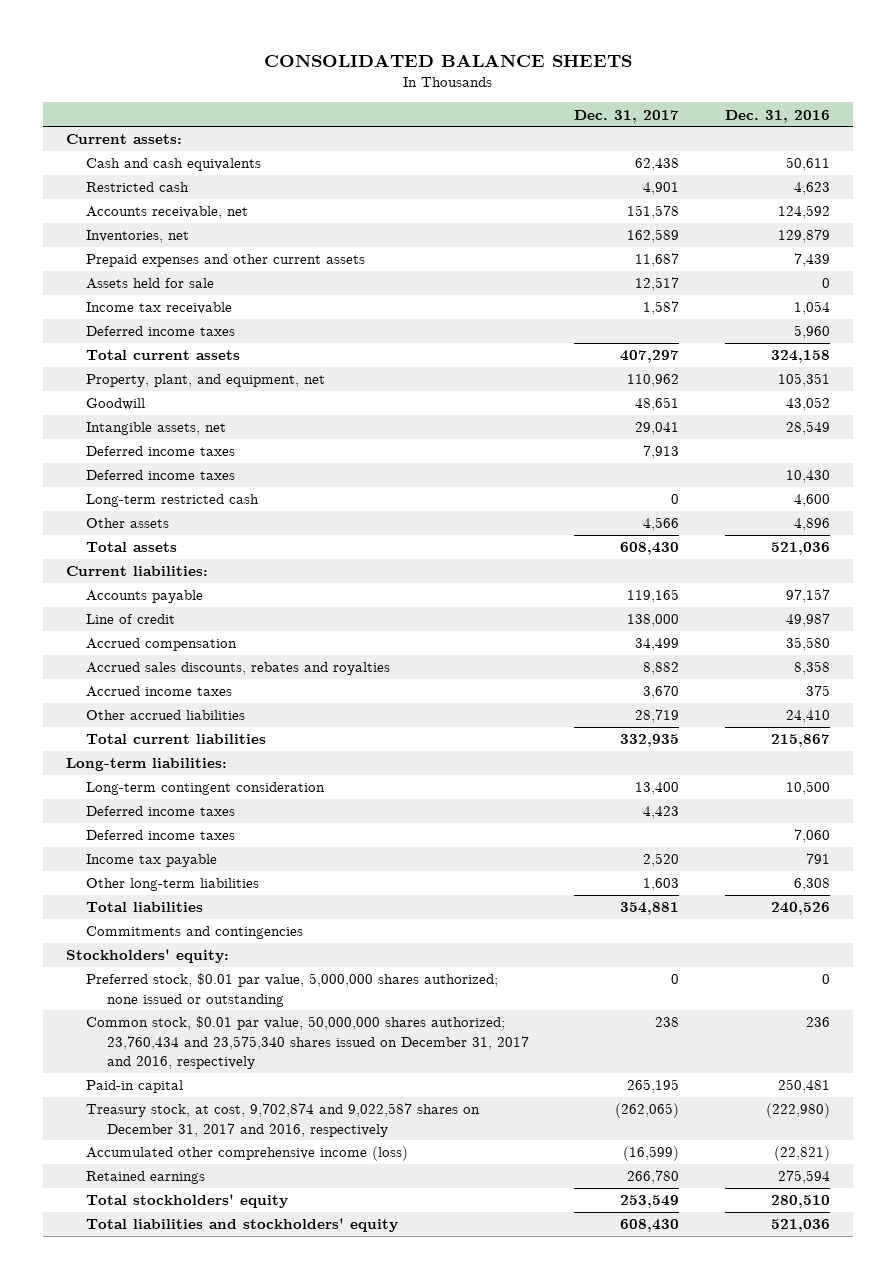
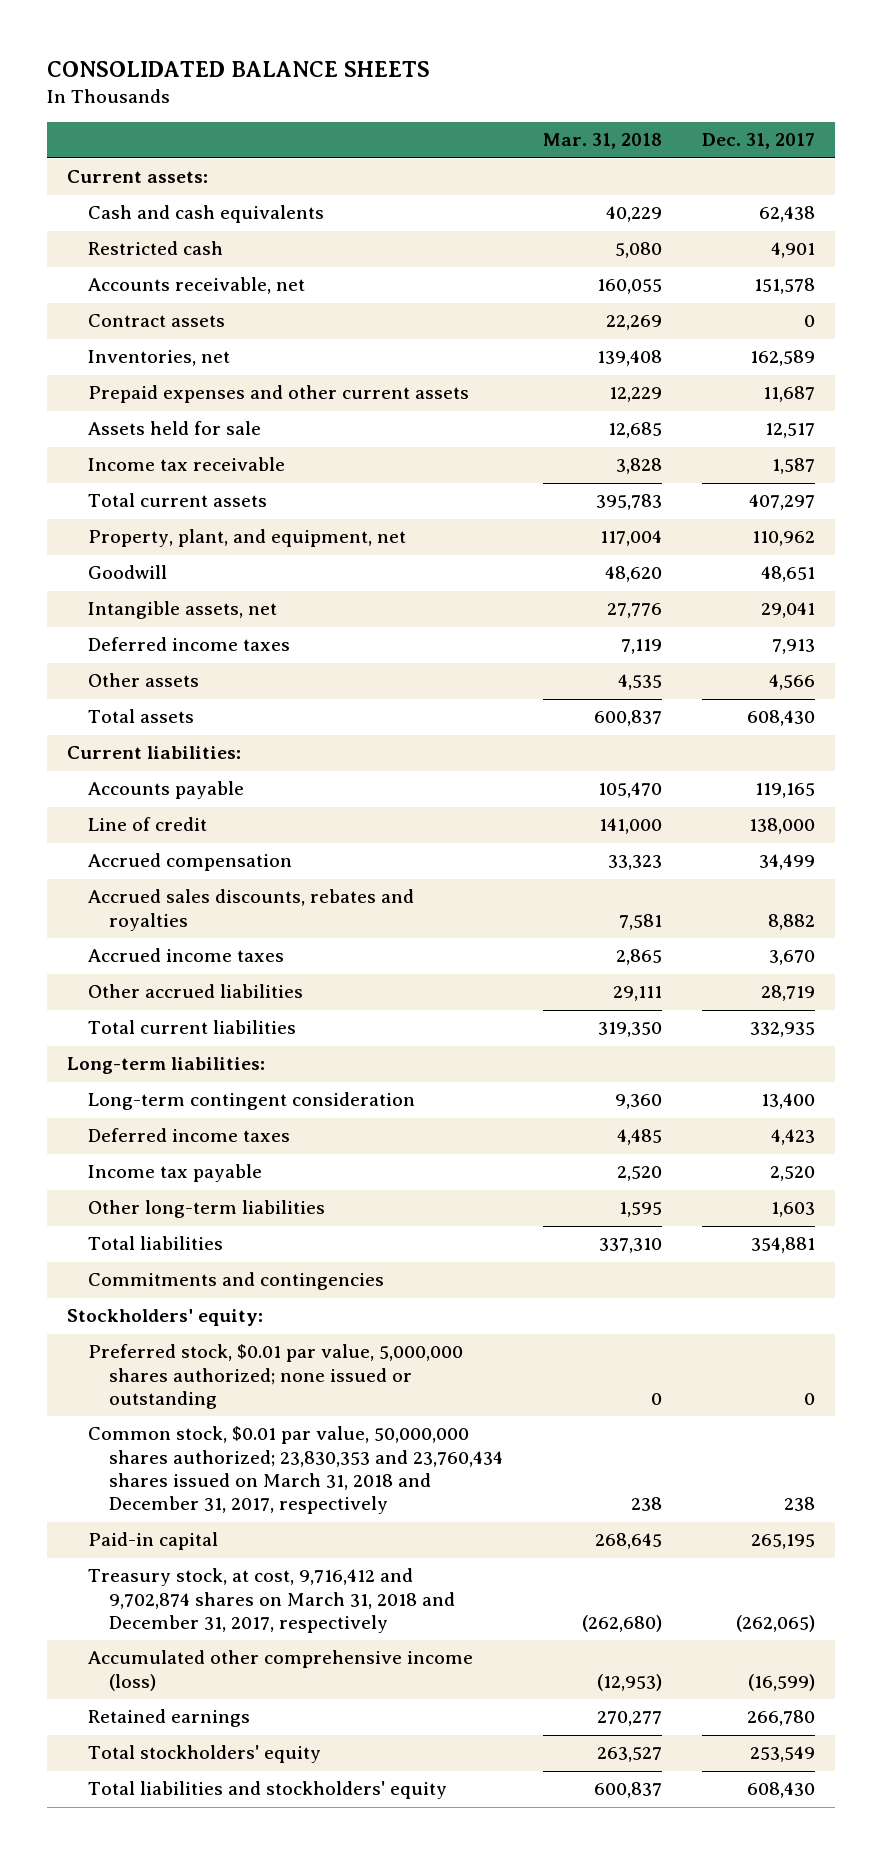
- | Dec. 31, 2017 | Dec. 31, 2016
+ | Mar. 31, 2018 | Dec. 31, 2017
+ Contract assets | 22,269 | 0
- Deferred income taxes | | 5,960
- Deferred income taxes | | 10,430
- Long-term restricted cash | 0 | 4,600
- Deferred income taxes | | 7,060
- Common stock, $0.01 par value, 50,000,000 shares authorized; 23,760,434 and 23,575,340 shares issued on December 31, 2017 and 2016, respectively | 238 | 236
+ Common stock, $0.01 par value, 50,000,000 shares authorized; 23,830,353 and 23,760,434 shares issued on March 31, 2018 and December 31, 2017, respectively | 238 | 238
- Treasury stock, at cost, 9,702,874 and 9,022,587 shares on December 31, 2017 and 2016, respectively | (262,065) | (222,980)
+ Treasury stock, at cost, 9,716,412 and 9,702,874 shares on March 31, 2018 and December 31, 2017, respectively | (262,680) | (262,065)

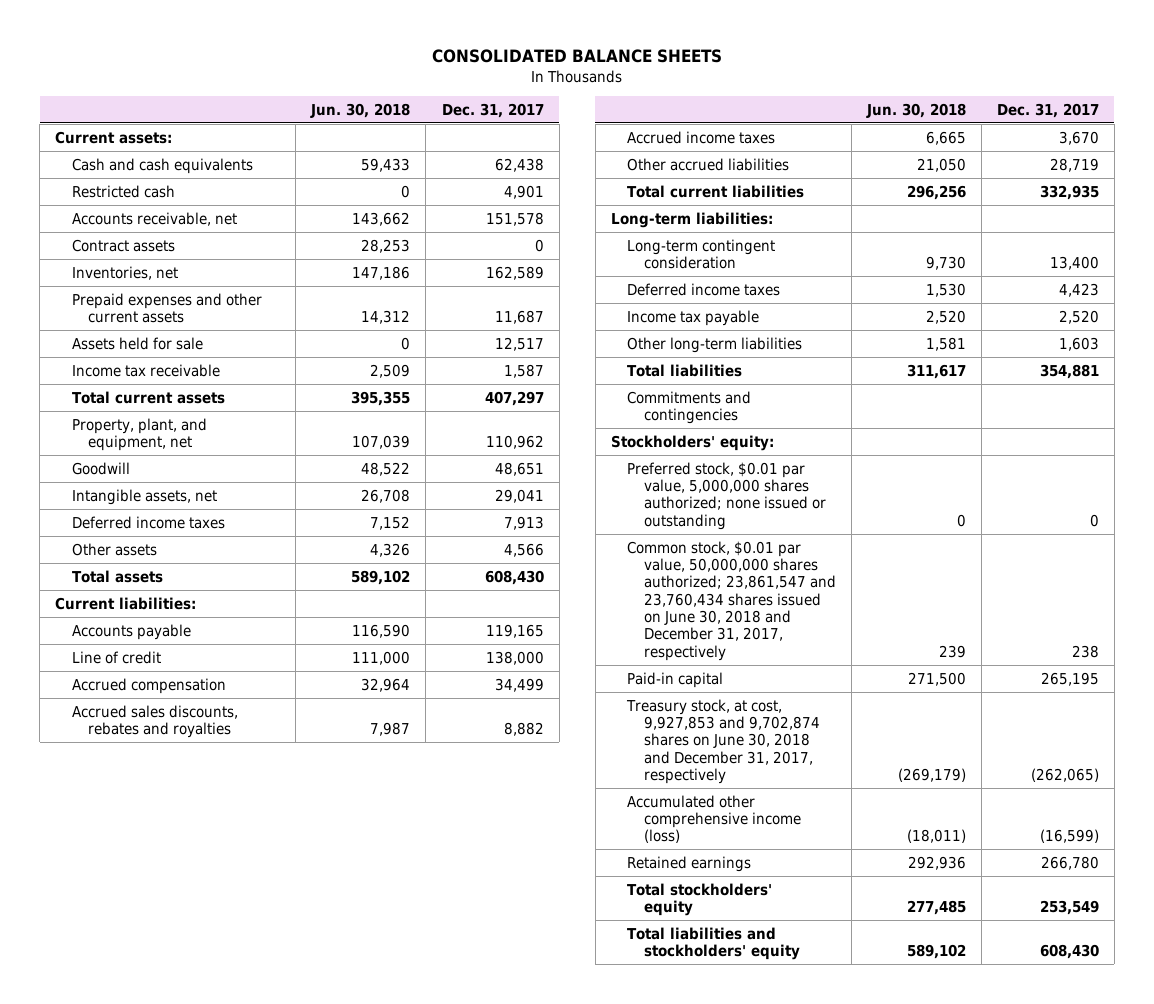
- | Mar. 31, 2018 | Dec. 31, 2017
+ | Jun. 30, 2018 | Dec. 31, 2017
- Common stock, $0.01 par value, 50,000,000 shares authorized; 23,830,353 and 23,760,434 shares issued on March 31, 2018 and December 31, 2017, respectively | 238 | 238
+ Common stock, $0.01 par value, 50,000,000 shares authorized; 23,861,547 and 23,760,434 shares issued on June 30, 2018 and December 31, 2017, respectively | 239 | 238
- Treasury stock, at cost, 9,716,412 and 9,702,874 shares on March 31, 2018 and December 31, 2017, respectively | (262,680) | (262,065)
+ Treasury stock, at cost, 9,927,853 and 9,702,874 shares on June 30, 2018 and December 31, 2017, respectively | (269,179) | (262,065)

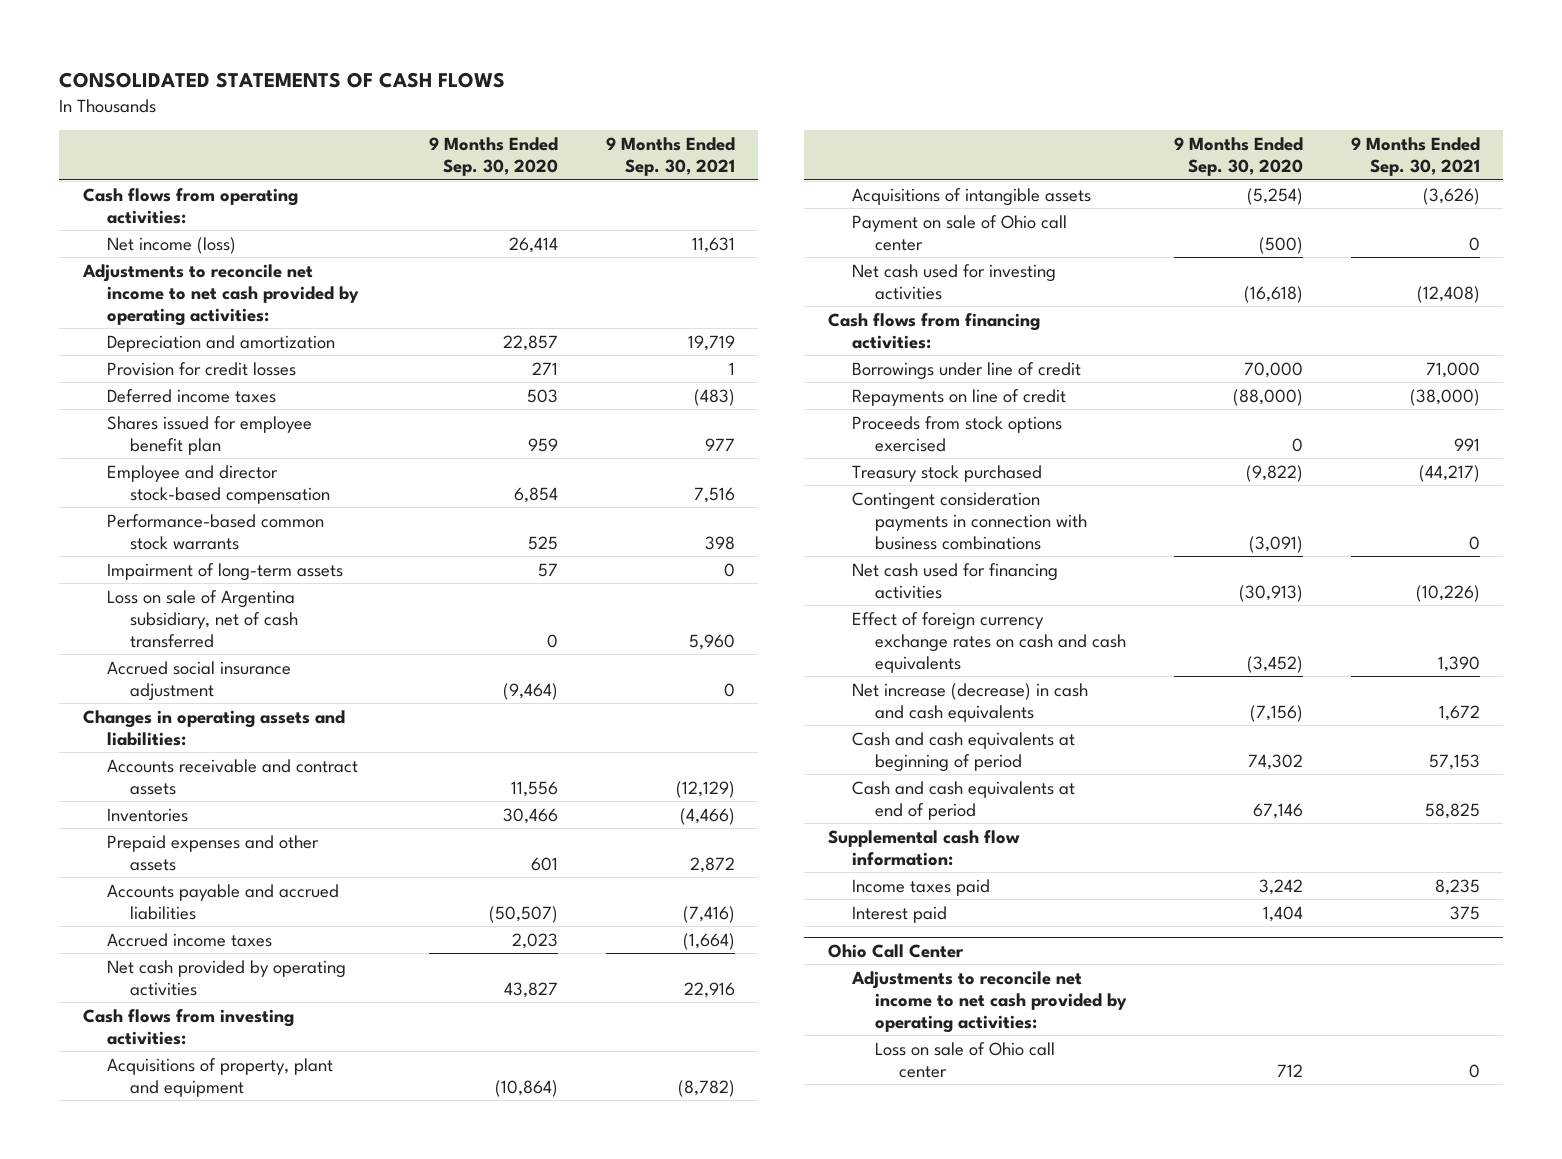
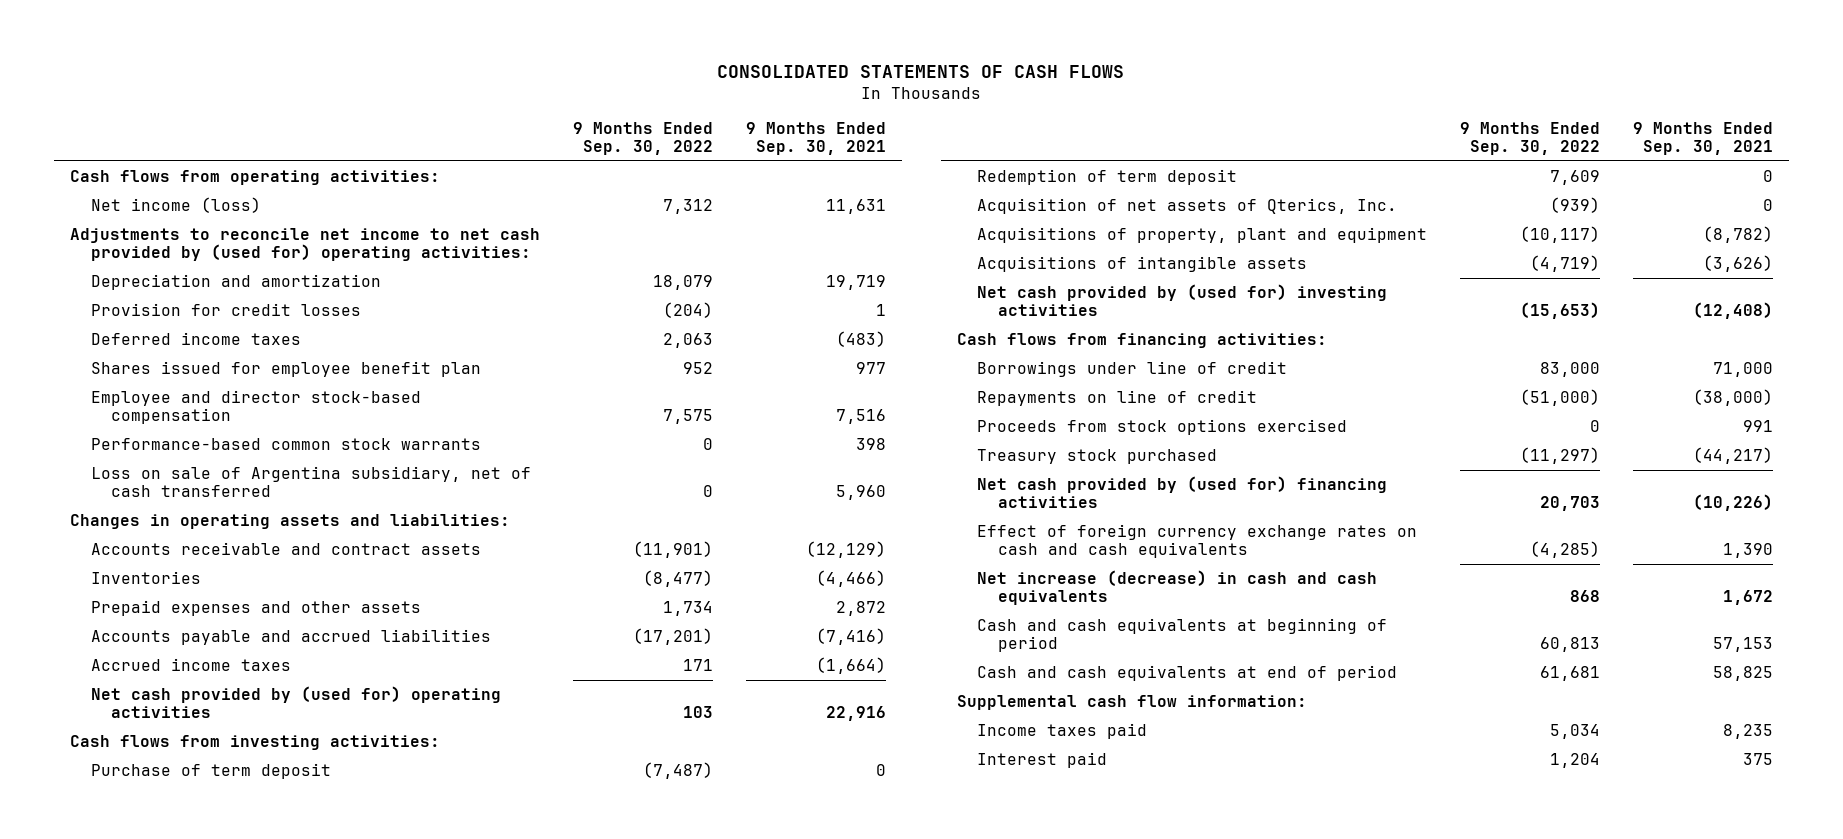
- | 9 Months Ended Sep. 30, 2020 | 9 Months Ended Sep. 30, 2021
+ | 9 Months Ended Sep. 30, 2022 | 9 Months Ended Sep. 30, 2021
- Adjustments to reconcile net income to net cash provided by operating activities:
+ Adjustments to reconcile net income to net cash provided by (used for) operating activities:
- Impairment of long-term assets | 57 | 0
- Accrued social insurance adjustment | (9,464) | 0
- Net cash provided by operating activities | 43,827 | 22,916
+ Net cash provided by (used for) operating activities | 103 | 22,916
+ Purchase of term deposit | (7,487) | 0
+ Redemption of term deposit | 7,609 | 0
+ Acquisition of net assets of Qterics, Inc. | (939) | 0
- Payment on sale of Ohio call center | (500) | 0
- Net cash used for investing activities | (16,618) | (12,408)
+ Net cash provided by (used for) investing activities | (15,653) | (12,408)
- Contingent consideration payments in connection with business combinations | (3,091) | 0
- Net cash used for financing activities | (30,913) | (10,226)
+ Net cash provided by (used for) financing activities | 20,703 | (10,226)
- Ohio Call Center
- Adjustments to reconcile net income to net cash provided by operating activities:
- Loss on sale of Ohio call center | 712 | 0

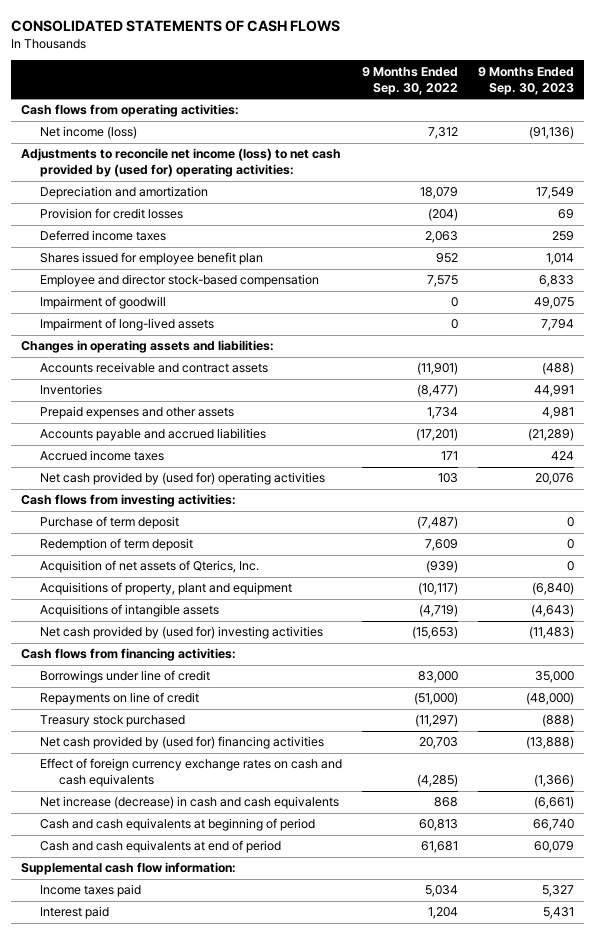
- | 9 Months Ended Sep. 30, 2022 | 9 Months Ended Sep. 30, 2021
+ | 9 Months Ended Sep. 30, 2022 | 9 Months Ended Sep. 30, 2023
- Adjustments to reconcile net income to net cash provided by (used for) operating activities:
+ Adjustments to reconcile net income (loss) to net cash provided by (used for) operating activities:
- Performance-based common stock warrants | 0 | 398
- Loss on sale of Argentina subsidiary, net of cash transferred | 0 | 5,960
+ Impairment of goodwill | 0 | 49,075
+ Impairment of long-lived assets | 0 | 7,794
- Proceeds from stock options exercised | 0 | 991

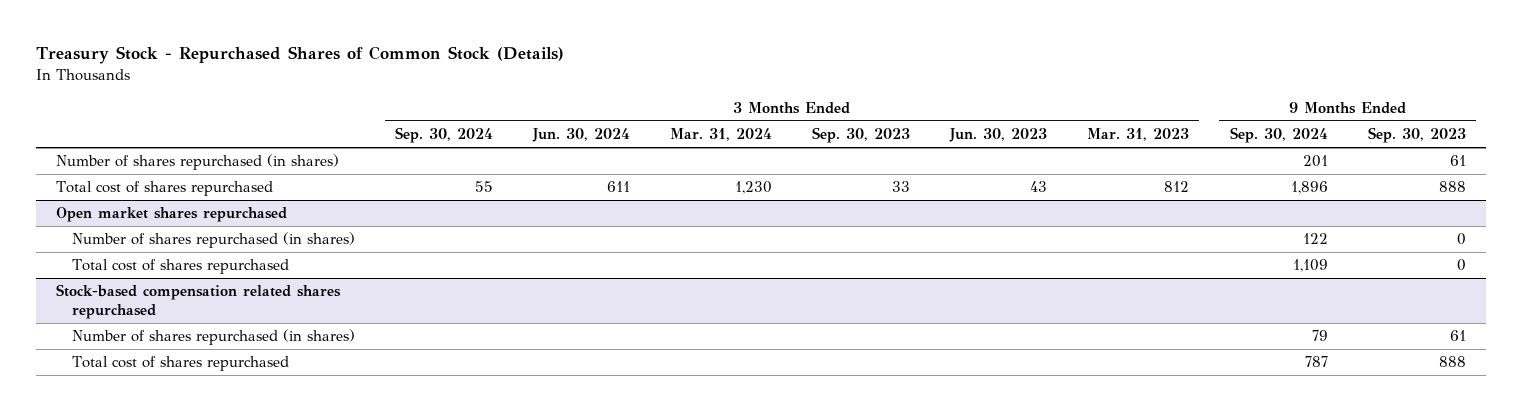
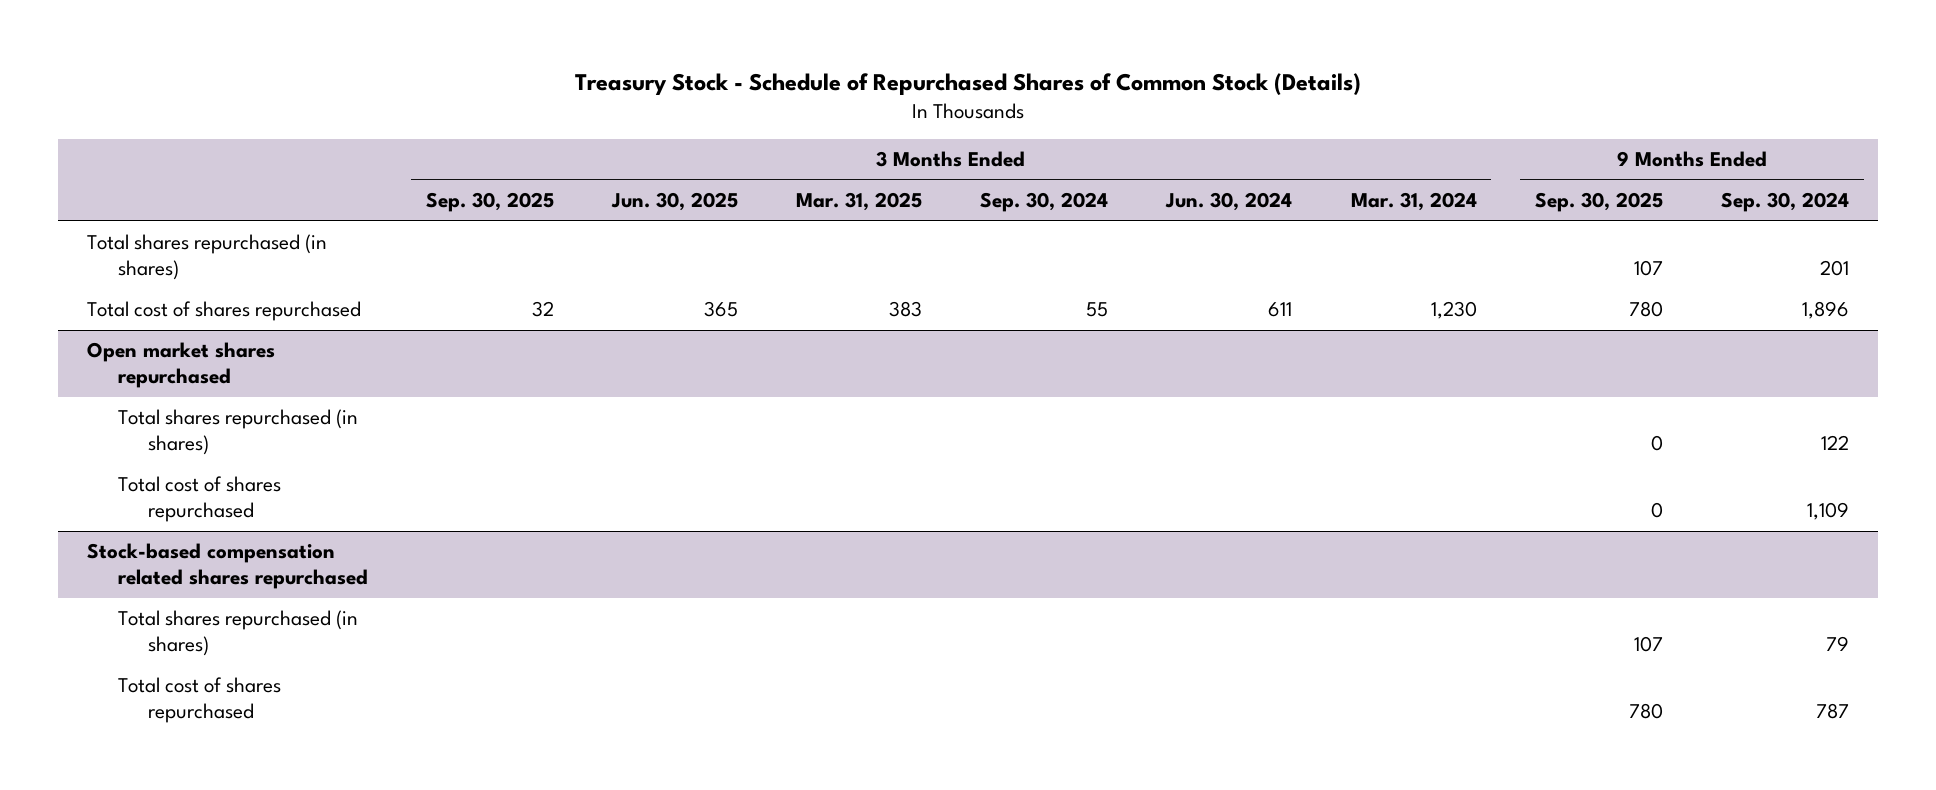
- Treasury Stock - Repurchased Shares of Common Stock (Details)
+ Treasury Stock - Schedule of Repurchased Shares of Common Stock (Details)
- | 3 Months Ended Sep. 30, 2024 | 3 Months Ended Jun. 30, 2024 | 3 Months Ended Mar. 31, 2024 | 3 Months Ended Sep. 30, 2023 | 3 Months Ended Jun. 30, 2023 | 3 Months Ended Mar. 31, 2023 | 9 Months Ended Sep. 30, 2024 | 9 Months Ended Sep. 30, 2023
+ | 3 Months Ended Sep. 30, 2025 | 3 Months Ended Jun. 30, 2025 | 3 Months Ended Mar. 31, 2025 | 3 Months Ended Sep. 30, 2024 | 3 Months Ended Jun. 30, 2024 | 3 Months Ended Mar. 31, 2024 | 9 Months Ended Sep. 30, 2025 | 9 Months Ended Sep. 30, 2024
- Number of shares repurchased (in shares) | | | | | | | 201 | 61
+ Total shares repurchased (in shares) | | | | | | | 107 | 201
@ Open market shares repurchased
- Number of shares repurchased (in shares) | | | | | | | 122 | 0
+ Total shares repurchased (in shares) | | | | | | | 0 | 122
@ Stock-based compensation related shares repurchased
- Number of shares repurchased (in shares) | | | | | | | 79 | 61
+ Total shares repurchased (in shares) | | | | | | | 107 | 79

